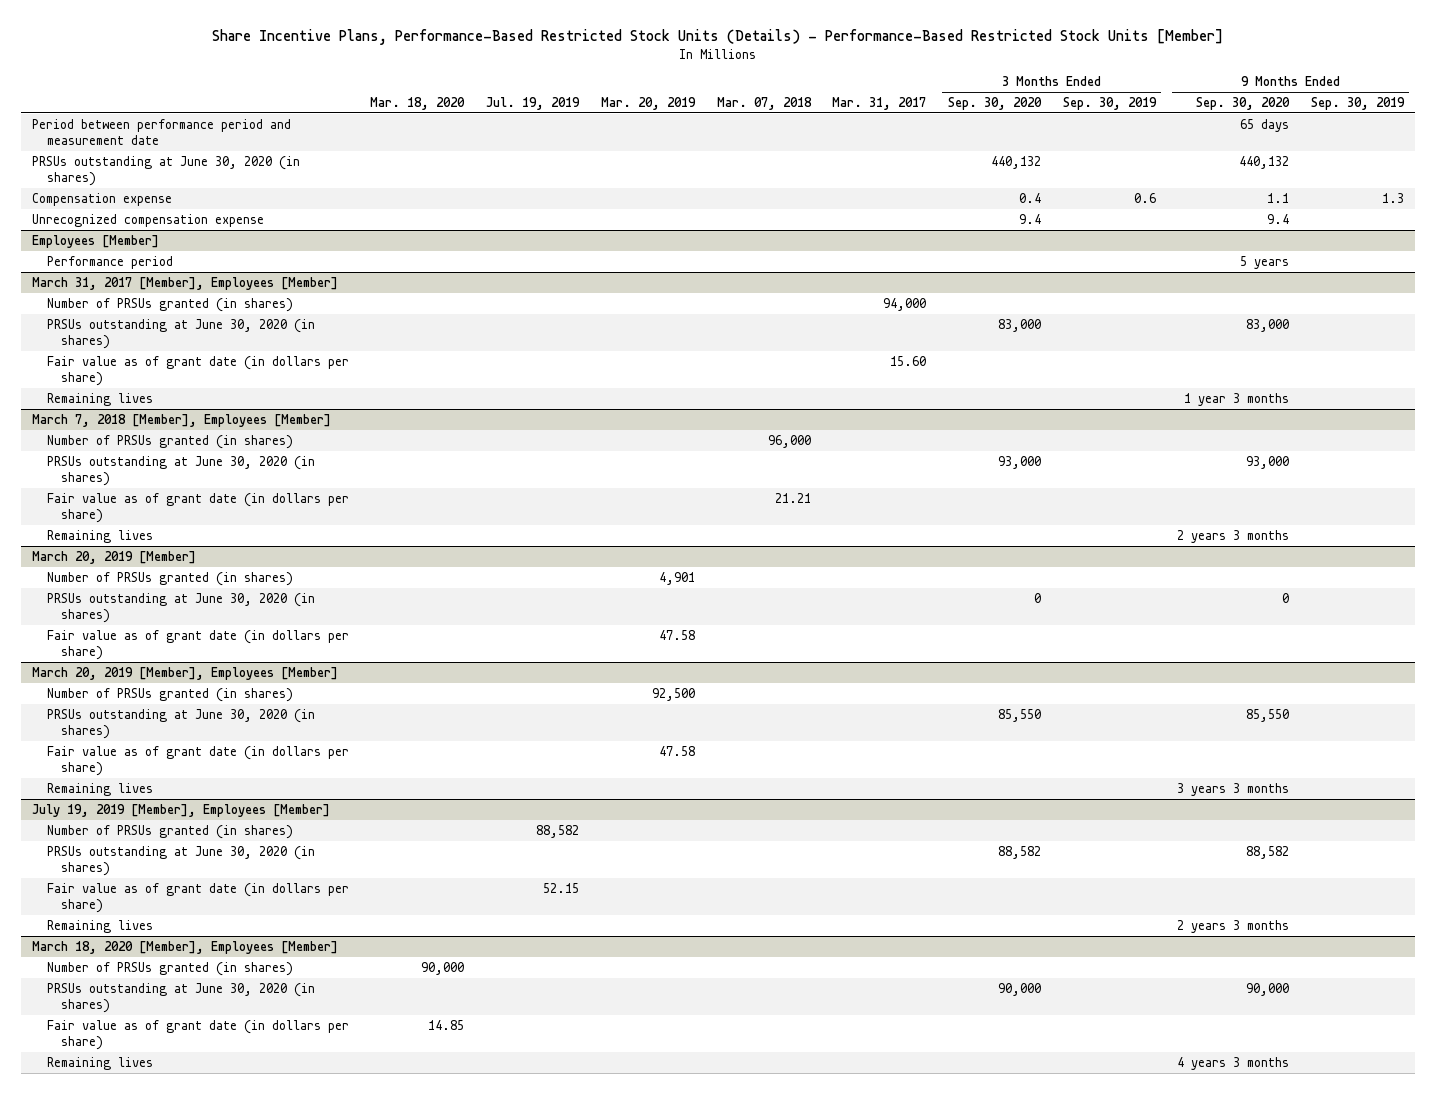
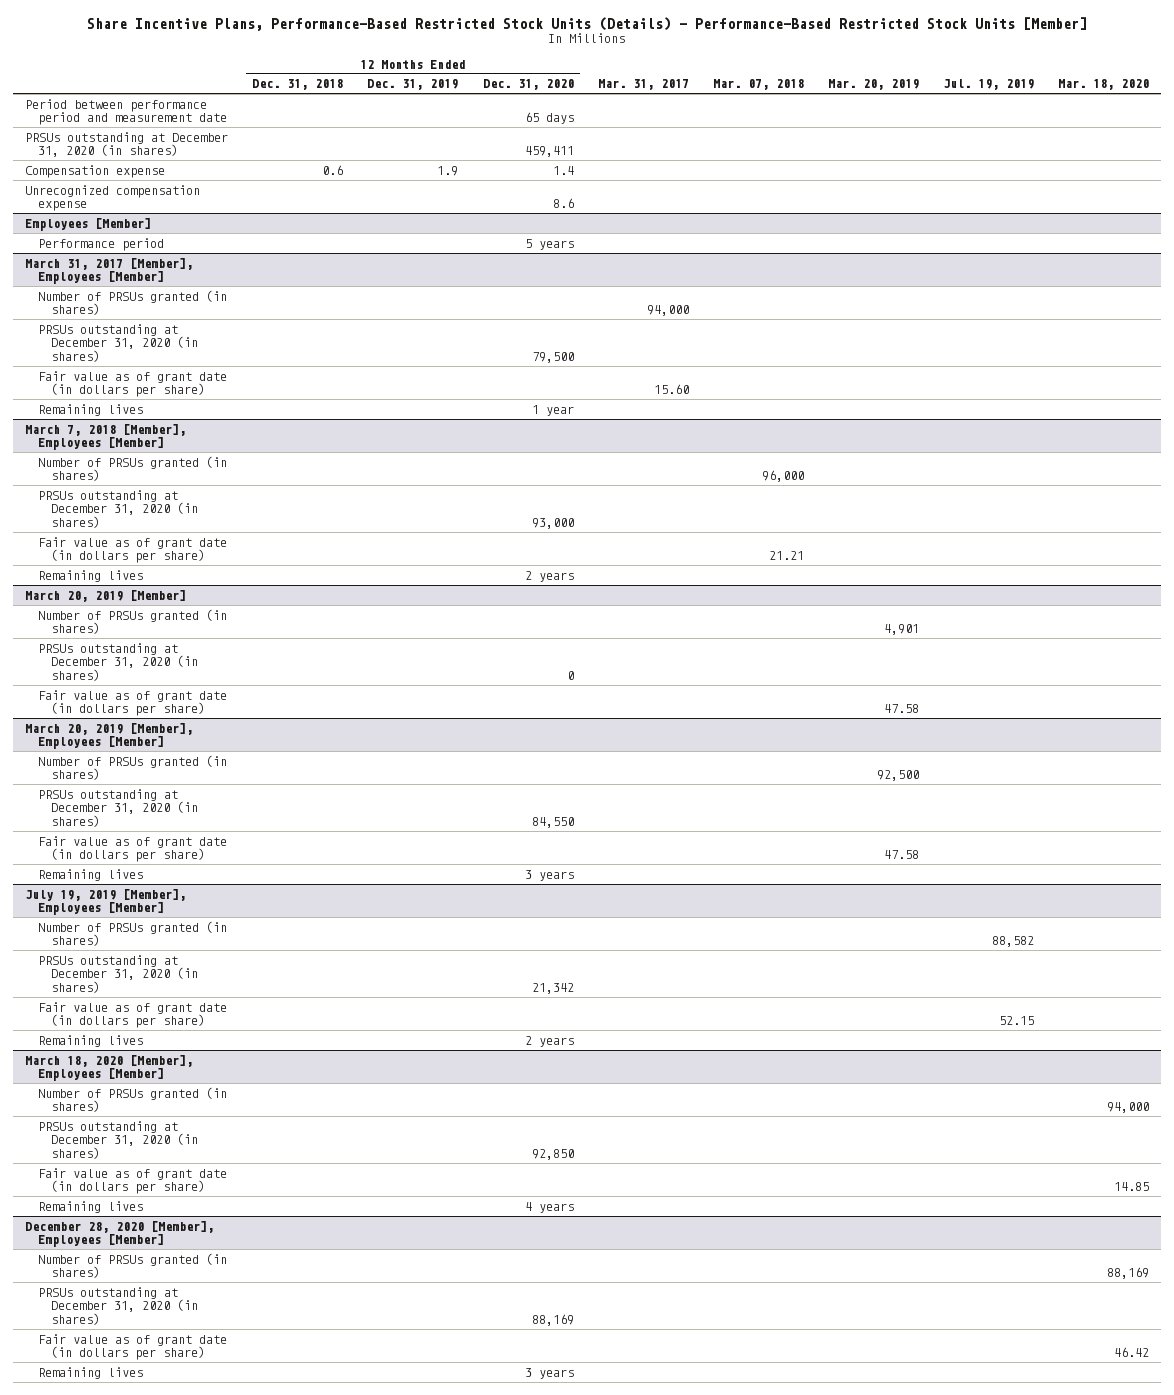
- | Mar. 18, 2020 | Jul. 19, 2019 | Mar. 20, 2019 | Mar. 07, 2018 | Mar. 31, 2017 | 3 Months Ended Sep. 30, 2020 | 3 Months Ended Sep. 30, 2019 | 9 Months Ended Sep. 30, 2020 | 9 Months Ended Sep. 30, 2019
+ | 12 Months Ended Dec. 31, 2018 | 12 Months Ended Dec. 31, 2019 | 12 Months Ended Dec. 31, 2020 | Mar. 31, 2017 | Mar. 07, 2018 | Mar. 20, 2019 | Jul. 19, 2019 | Mar. 18, 2020
- PRSUs outstanding at June 30, 2020 (in shares) | | | | | | 440,132 | | 440,132 |
+ PRSUs outstanding at December 31, 2020 (in shares) | | | 459,411 | | | | |
@ March 31, 2017 [Member], Employees [Member]
- PRSUs outstanding at June 30, 2020 (in shares) | | | | | | 83,000 | | 83,000 |
+ PRSUs outstanding at December 31, 2020 (in shares) | | | 79,500 | | | | |
@ March 7, 2018 [Member], Employees [Member]
- PRSUs outstanding at June 30, 2020 (in shares) | | | | | | 93,000 | | 93,000 |
+ PRSUs outstanding at December 31, 2020 (in shares) | | | 93,000 | | | | |
@ March 20, 2019 [Member]
- PRSUs outstanding at June 30, 2020 (in shares) | | | | | | 0 | | 0 |
+ PRSUs outstanding at December 31, 2020 (in shares) | | | 0 | | | | |
@ March 20, 2019 [Member], Employees [Member]
- PRSUs outstanding at June 30, 2020 (in shares) | | | | | | 85,550 | | 85,550 |
+ PRSUs outstanding at December 31, 2020 (in shares) | | | 84,550 | | | | |
@ July 19, 2019 [Member], Employees [Member]
- PRSUs outstanding at June 30, 2020 (in shares) | | | | | | 88,582 | | 88,582 |
+ PRSUs outstanding at December 31, 2020 (in shares) | | | 21,342 | | | | |
@ March 18, 2020 [Member], Employees [Member]
- Number of PRSUs granted (in shares) | 90,000 | | | | | | | |
- PRSUs outstanding at June 30, 2020 (in shares) | | | | | | 90,000 | | 90,000 |
+ Number of PRSUs granted (in shares) | | | | | | | | 94,000
+ PRSUs outstanding at December 31, 2020 (in shares) | | | 92,850 | | | | |
+ December 28, 2020 [Member], Employees [Member]
+ Number of PRSUs granted (in shares) | | | | | | | | 88,169
+ PRSUs outstanding at December 31, 2020 (in shares) | | | 88,169 | | | | |
+ Fair value as of grant date (in dollars per share) | | | | | | | | 46.42
+ Remaining lives | | | 3 years | | | | |

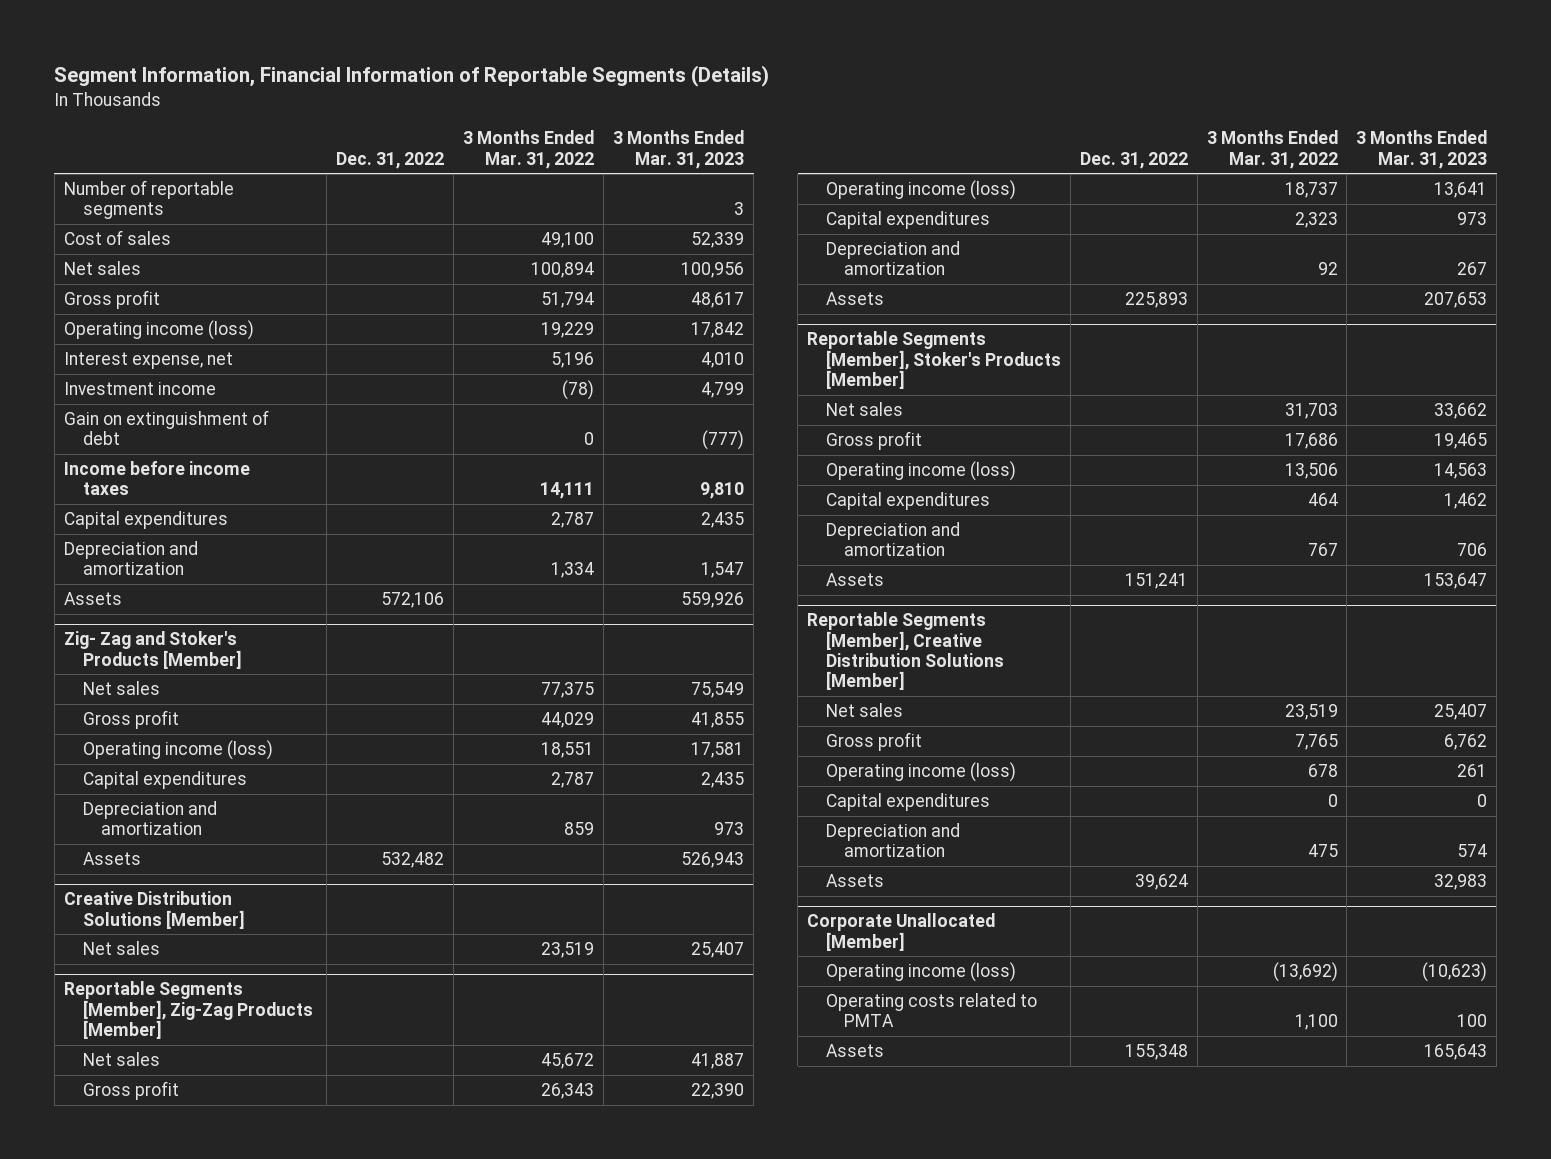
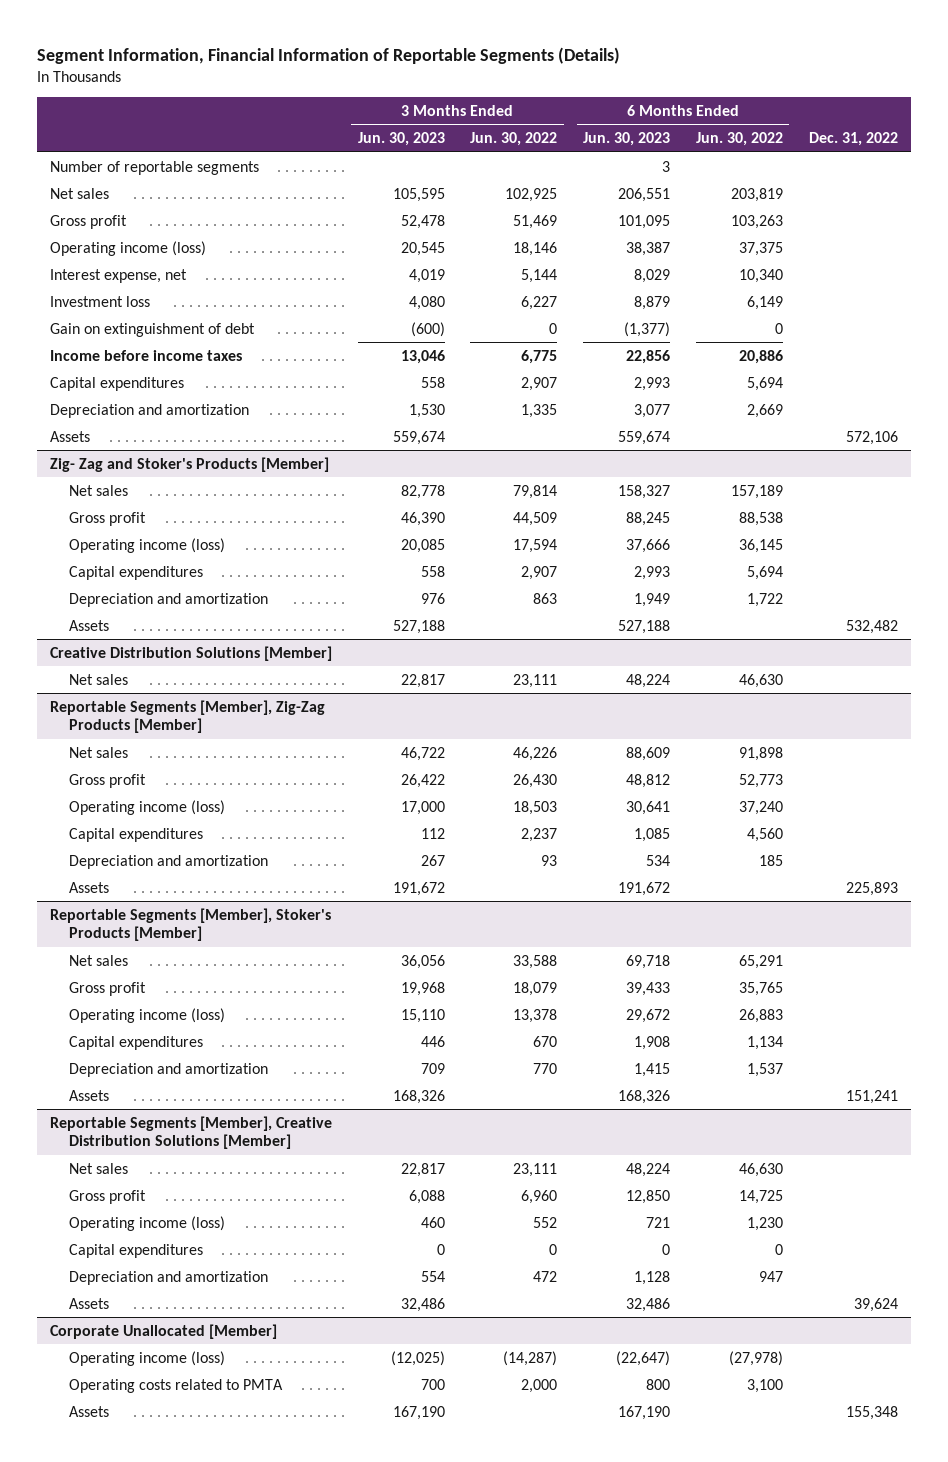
- | Dec. 31, 2022 | 3 Months Ended Mar. 31, 2022 | 3 Months Ended Mar. 31, 2023
+ | 3 Months Ended Jun. 30, 2023 | 3 Months Ended Jun. 30, 2022 | 6 Months Ended Jun. 30, 2023 | 6 Months Ended Jun. 30, 2022 | Dec. 31, 2022
- Cost of sales | | 49,100 | 52,339
- Investment income | | (78) | 4,799
+ Investment loss | 4,080 | 6,227 | 8,879 | 6,149 |

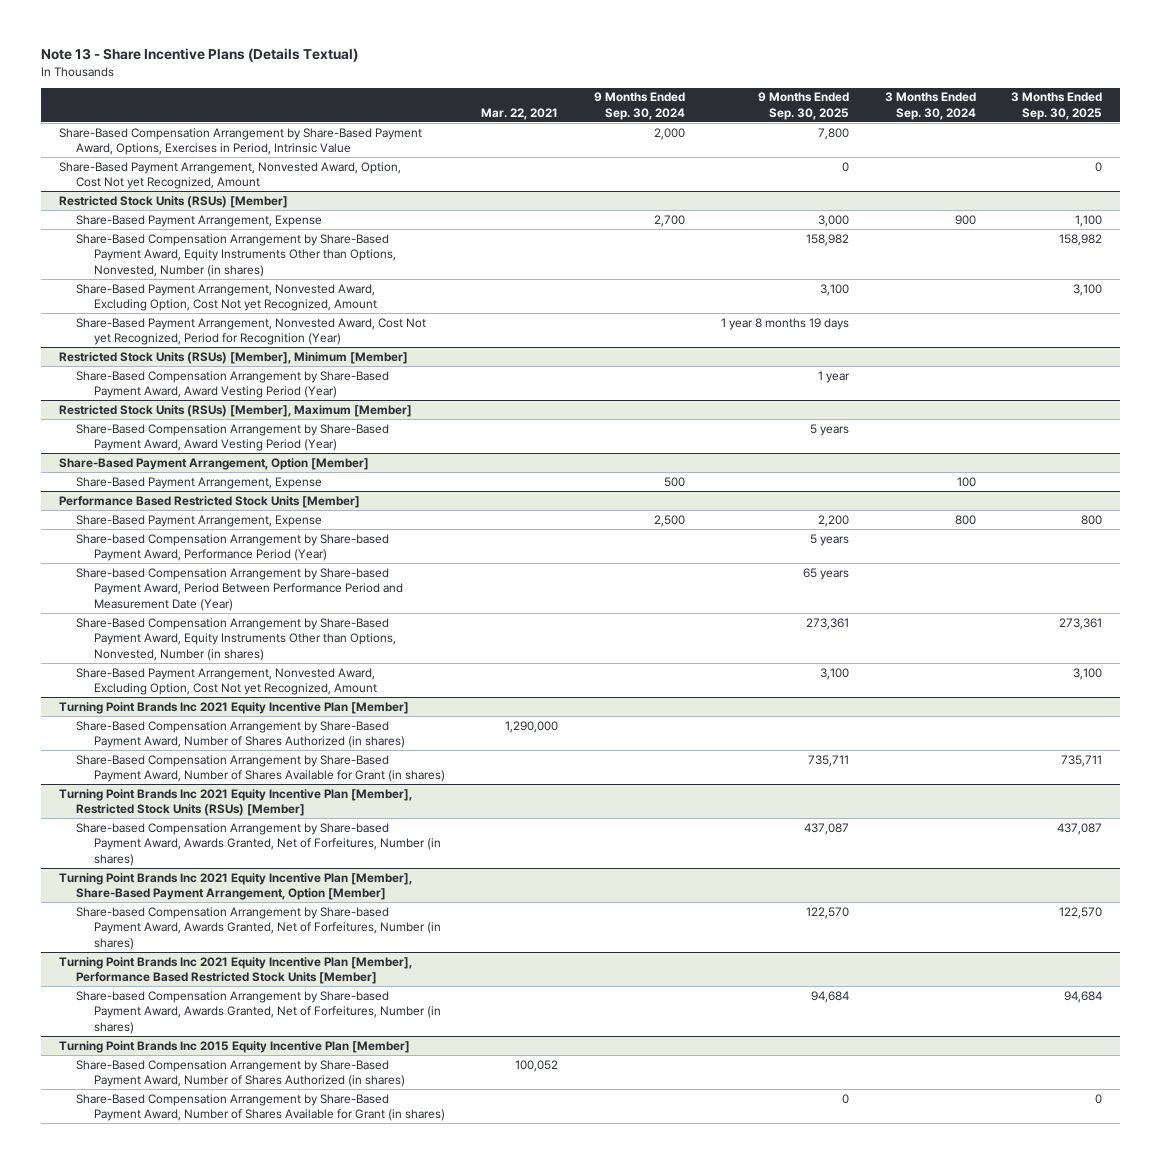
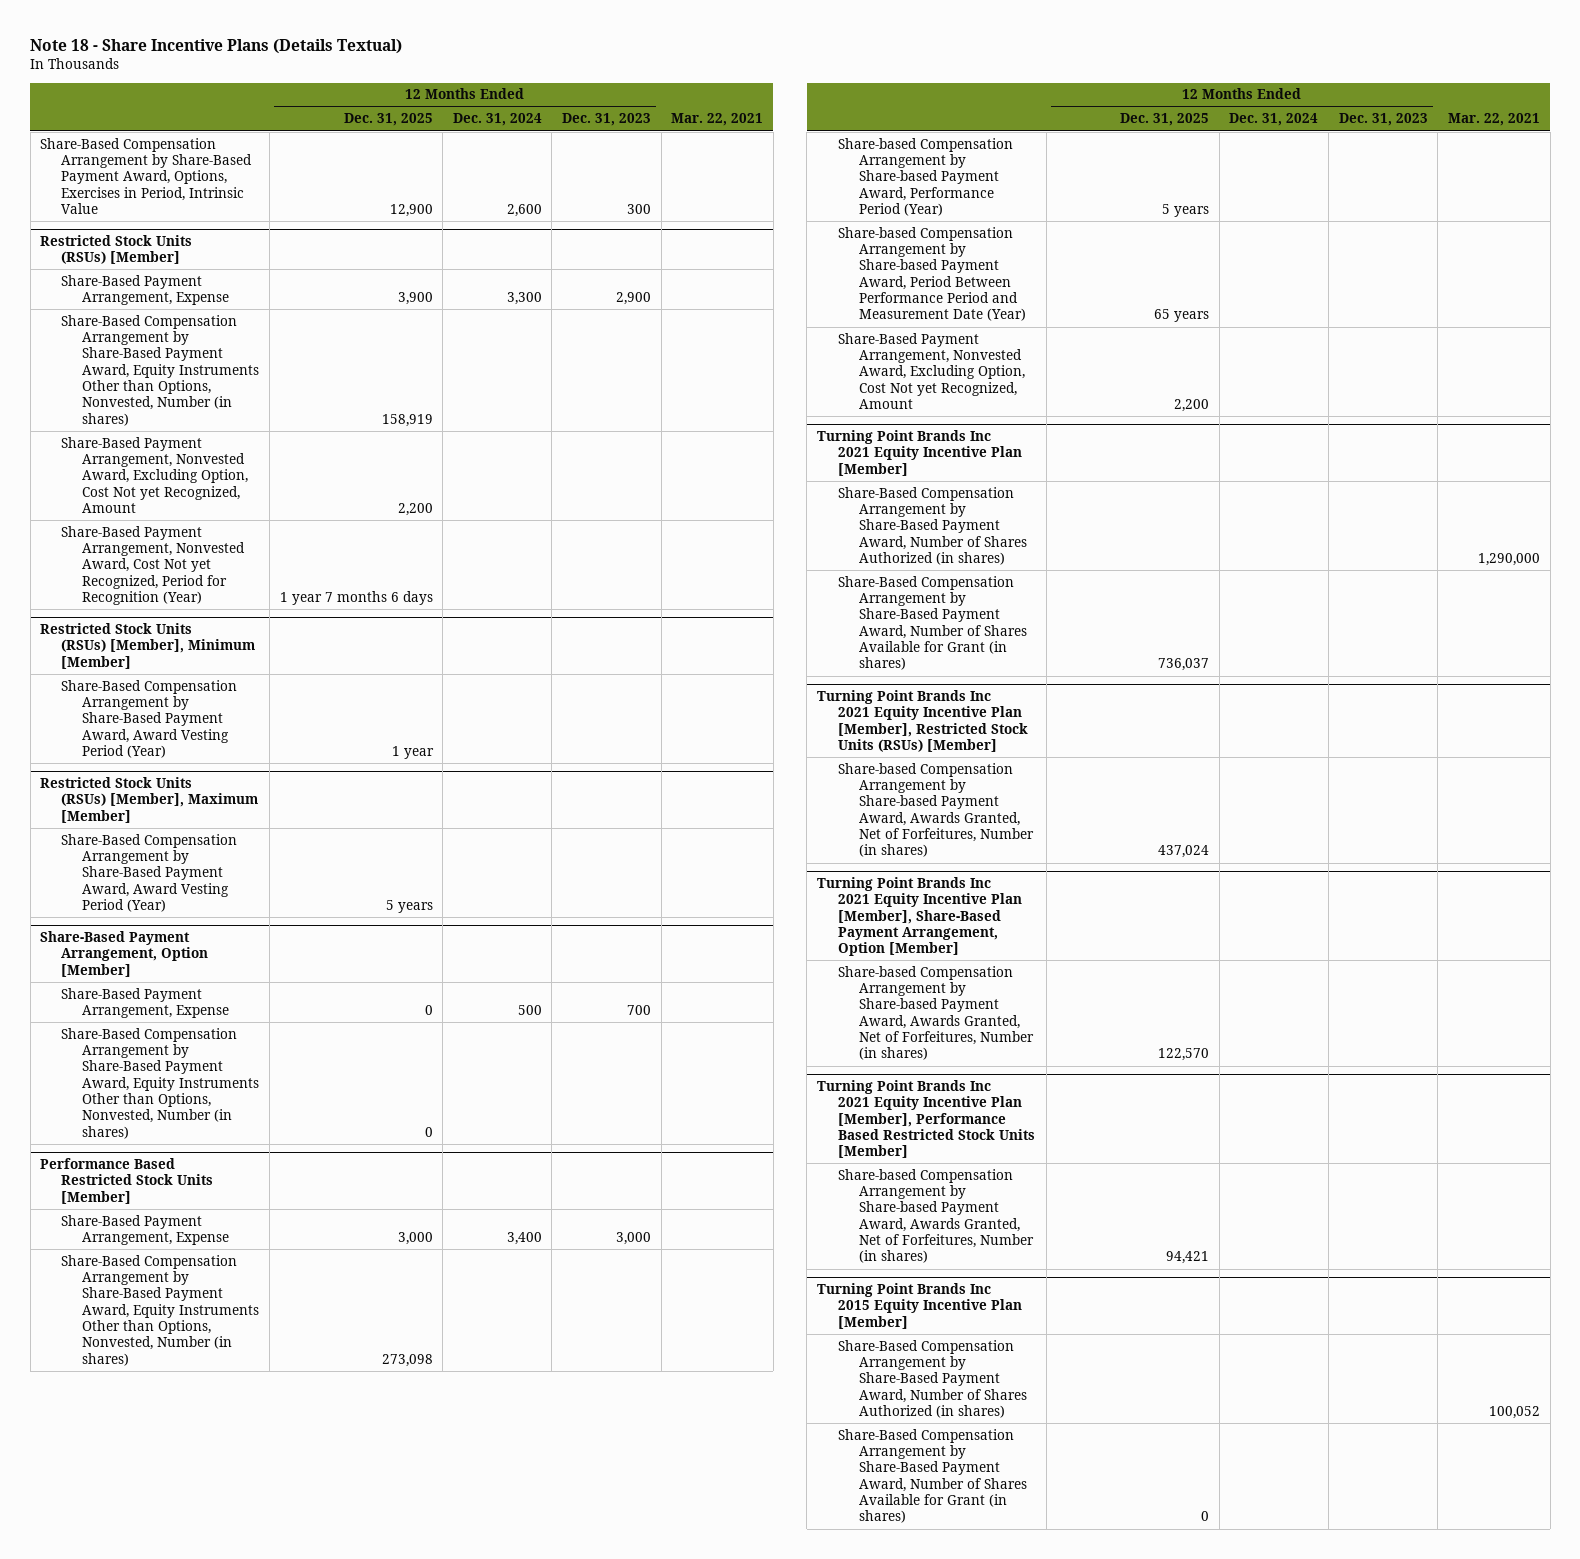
- Note 13 - Share Incentive Plans (Details Textual)
+ Note 18 - Share Incentive Plans (Details Textual)
- | Mar. 22, 2021 | 9 Months Ended Sep. 30, 2024 | 9 Months Ended Sep. 30, 2025 | 3 Months Ended Sep. 30, 2024 | 3 Months Ended Sep. 30, 2025
+ | 12 Months Ended Dec. 31, 2025 | 12 Months Ended Dec. 31, 2024 | 12 Months Ended Dec. 31, 2023 | Mar. 22, 2021
- Share-Based Payment Arrangement, Nonvested Award, Option, Cost Not yet Recognized, Amount | | | 0 | | 0
@ Share-Based Payment Arrangement, Option [Member]
+ Share-Based Compensation Arrangement by Share-Based Payment Award, Equity Instruments Other than Options, Nonvested, Number (in shares) | 0 | | |
@ Performance Based Restricted Stock Units [Member]
moved up: Share-Based Compensation Arrangement by Share-Based Payment Award, Equity Instruments Other than Options, Nonvested, Number (in shares) | 273,098 | | |

